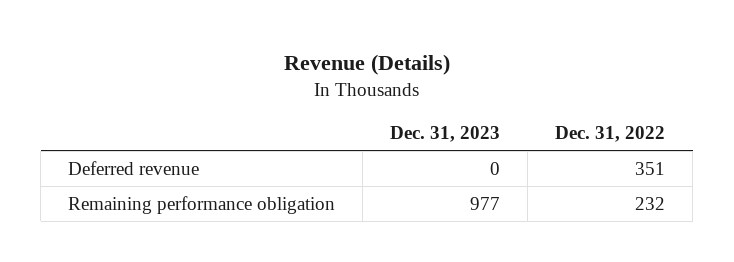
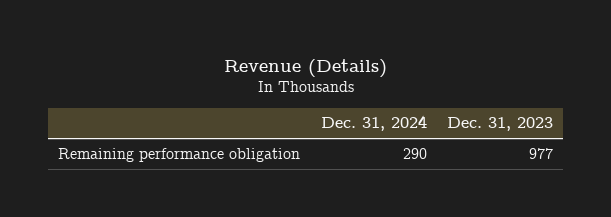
- | Dec. 31, 2023 | Dec. 31, 2022
+ | Dec. 31, 2024 | Dec. 31, 2023
- Deferred revenue | 0 | 351

